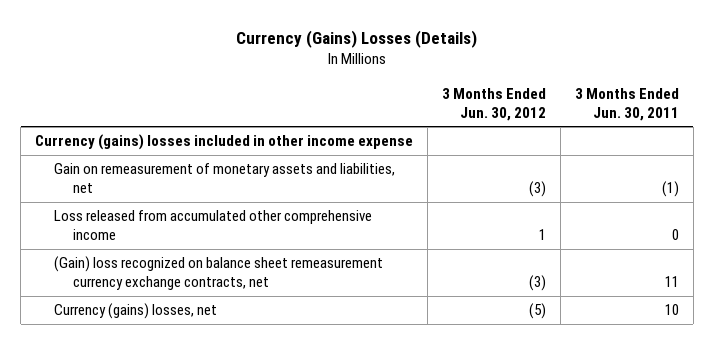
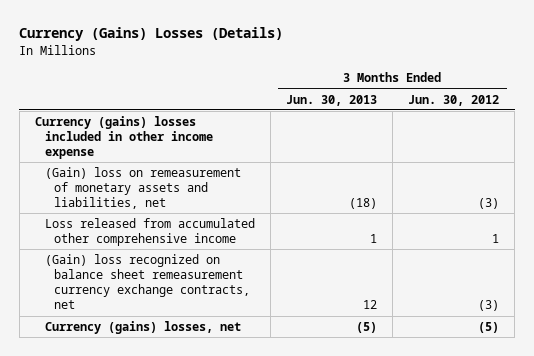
- | 3 Months Ended Jun. 30, 2012 | 3 Months Ended Jun. 30, 2011
+ | 3 Months Ended Jun. 30, 2013 | 3 Months Ended Jun. 30, 2012
- Gain on remeasurement of monetary assets and liabilities, net | (3) | (1)
+ (Gain) loss on remeasurement of monetary assets and liabilities, net | (18) | (3)

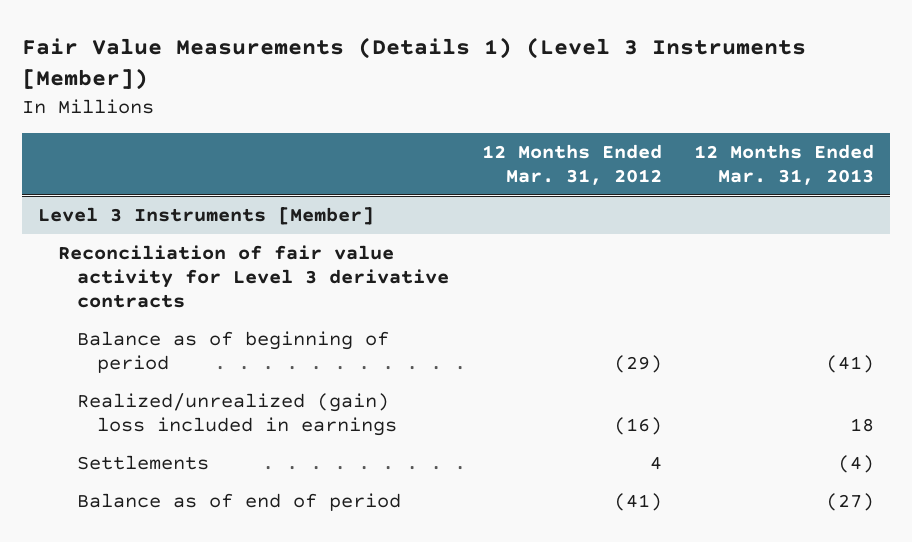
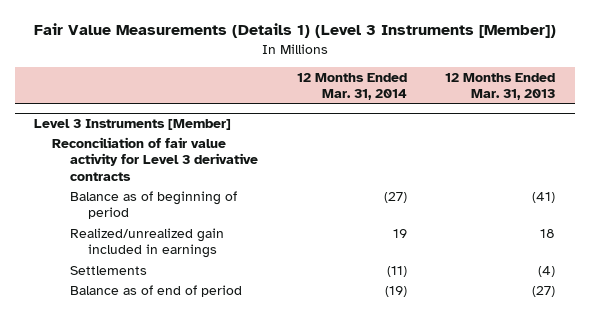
- | 12 Months Ended Mar. 31, 2012 | 12 Months Ended Mar. 31, 2013
+ | 12 Months Ended Mar. 31, 2014 | 12 Months Ended Mar. 31, 2013
@ Level 3 Instruments [Member]
- Realized/unrealized (gain) loss included in earnings | (16) | 18
+ Realized/unrealized gain included in earnings | 19 | 18

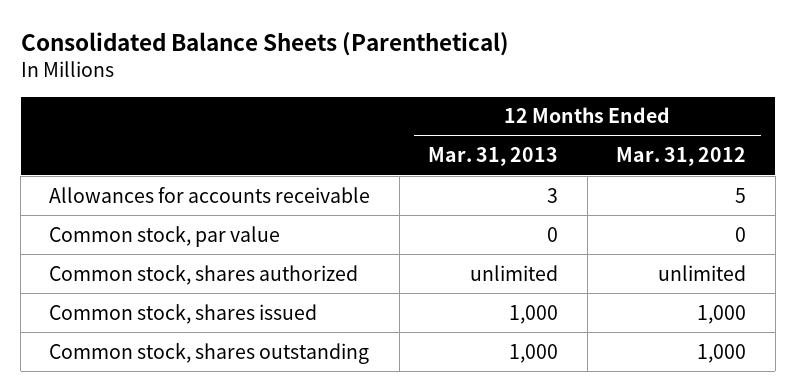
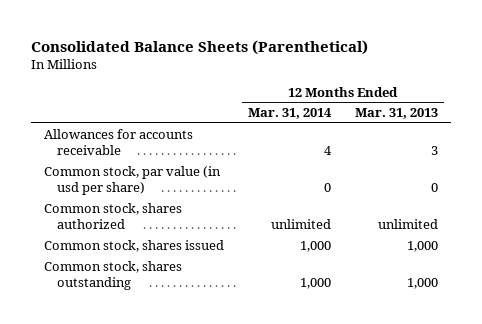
- | 12 Months Ended Mar. 31, 2013 | 12 Months Ended Mar. 31, 2012
+ | 12 Months Ended Mar. 31, 2014 | 12 Months Ended Mar. 31, 2013
- Common stock, par value | 0 | 0
+ Common stock, par value (in usd per share) | 0 | 0

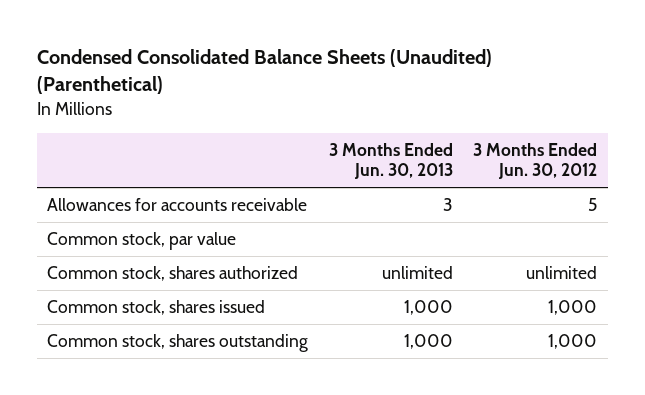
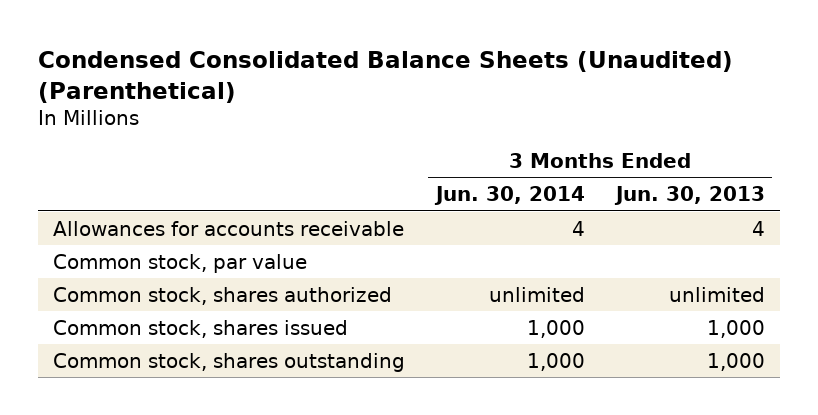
- | 3 Months Ended Jun. 30, 2013 | 3 Months Ended Jun. 30, 2012
+ | 3 Months Ended Jun. 30, 2014 | 3 Months Ended Jun. 30, 2013
- Allowances for accounts receivable | 3 | 5
+ Allowances for accounts receivable | 4 | 4

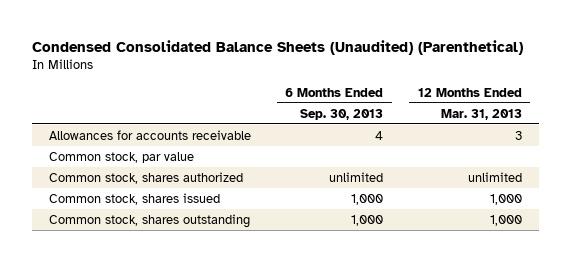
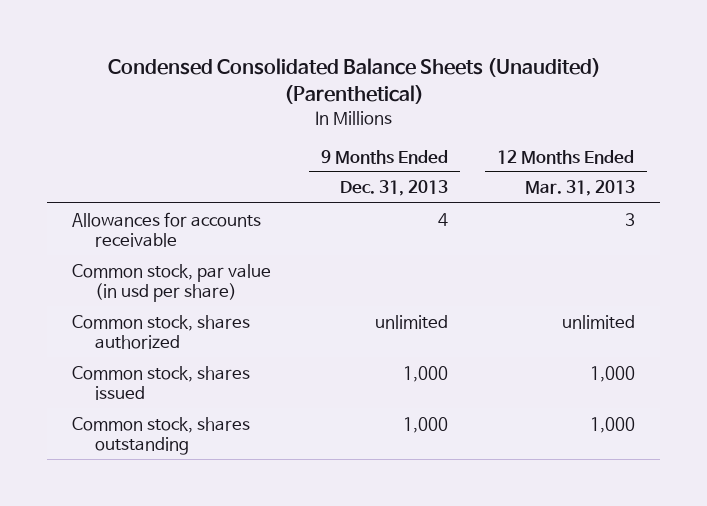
- | 6 Months Ended Sep. 30, 2013 | 12 Months Ended Mar. 31, 2013
+ | 9 Months Ended Dec. 31, 2013 | 12 Months Ended Mar. 31, 2013
- Common stock, par value
+ Common stock, par value (in usd per share)

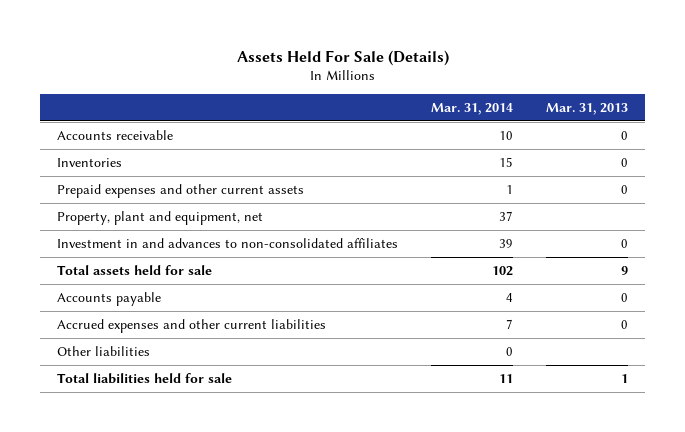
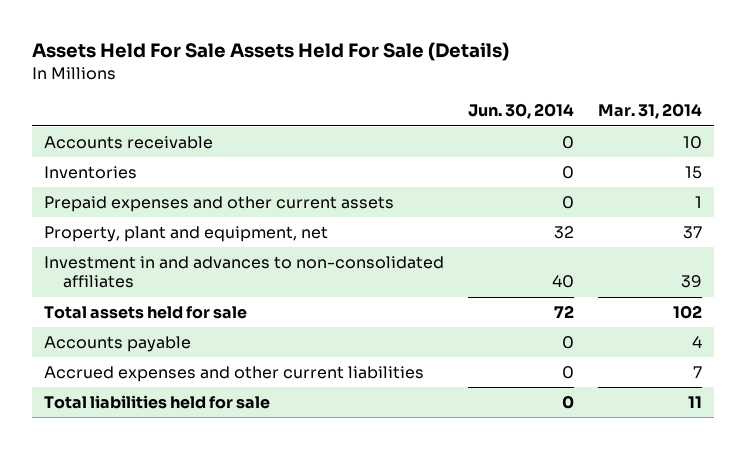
- Assets Held For Sale (Details)
+ Assets Held For Sale Assets Held For Sale (Details)
- | Mar. 31, 2014 | Mar. 31, 2013
+ | Jun. 30, 2014 | Mar. 31, 2014
- Other liabilities | 0 |

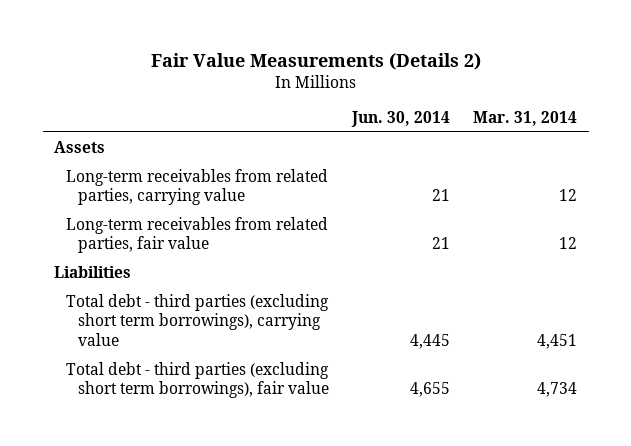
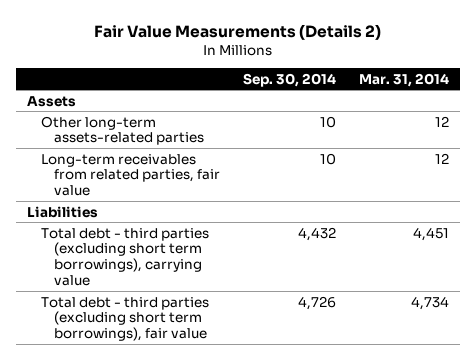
- | Jun. 30, 2014 | Mar. 31, 2014
+ | Sep. 30, 2014 | Mar. 31, 2014
- Long-term receivables from related parties, carrying value | 21 | 12
+ Other long-term assets-related parties | 10 | 12

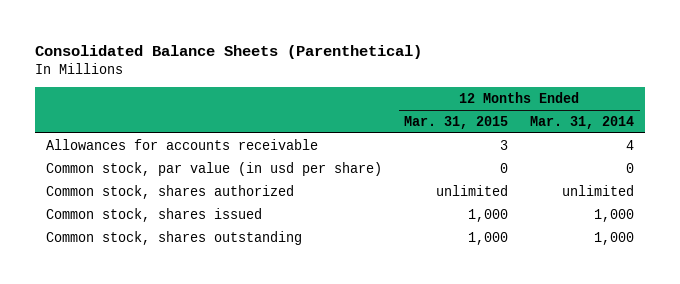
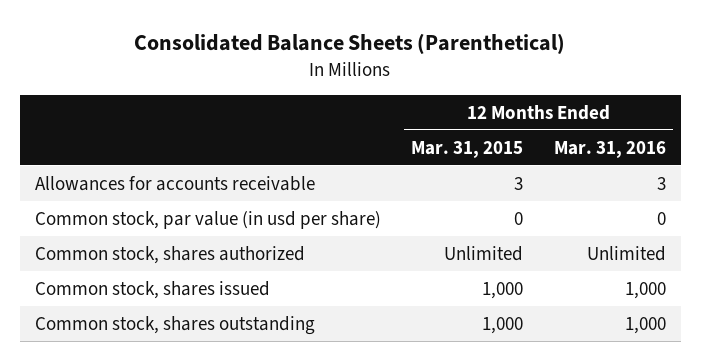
- | 12 Months Ended Mar. 31, 2015 | 12 Months Ended Mar. 31, 2014
+ | 12 Months Ended Mar. 31, 2015 | 12 Months Ended Mar. 31, 2016
- Common stock, shares authorized | unlimited | unlimited
+ Common stock, shares authorized | Unlimited | Unlimited

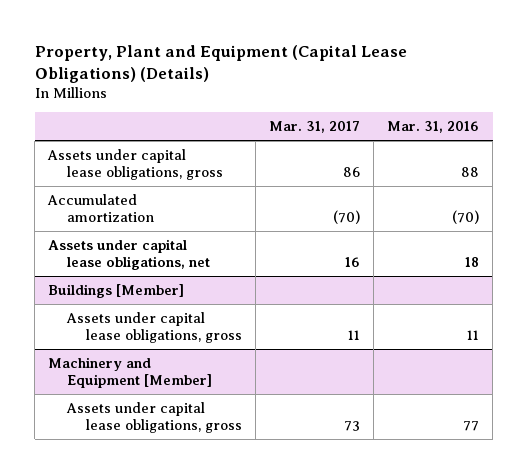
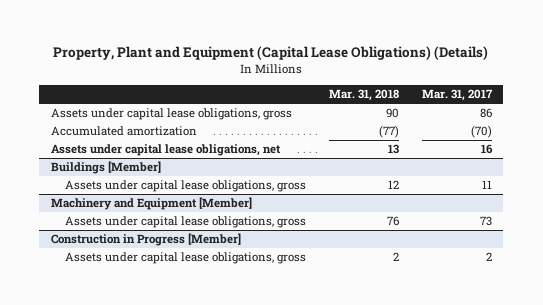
- | Mar. 31, 2017 | Mar. 31, 2016
+ | Mar. 31, 2018 | Mar. 31, 2017
+ Construction in Progress [Member]
+ Assets under capital lease obligations, gross | 2 | 2

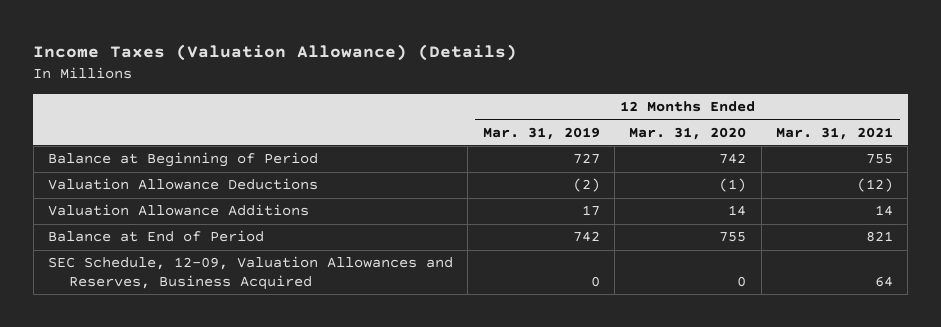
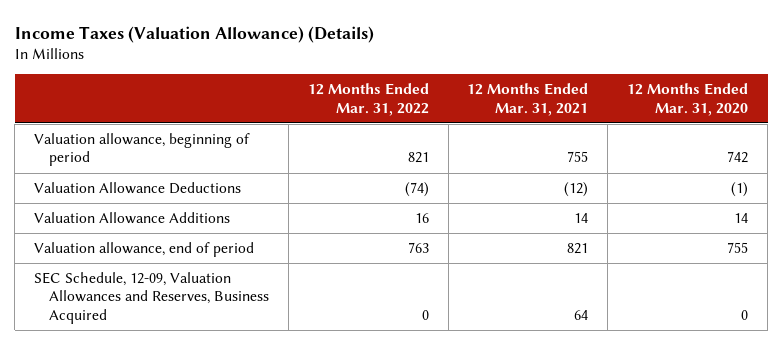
- | 12 Months Ended Mar. 31, 2019 | 12 Months Ended Mar. 31, 2020 | 12 Months Ended Mar. 31, 2021
+ | 12 Months Ended Mar. 31, 2022 | 12 Months Ended Mar. 31, 2021 | 12 Months Ended Mar. 31, 2020
- Balance at Beginning of Period | 727 | 742 | 755
+ Valuation allowance, beginning of period | 821 | 755 | 742
- Balance at End of Period | 742 | 755 | 821
+ Valuation allowance, end of period | 763 | 821 | 755

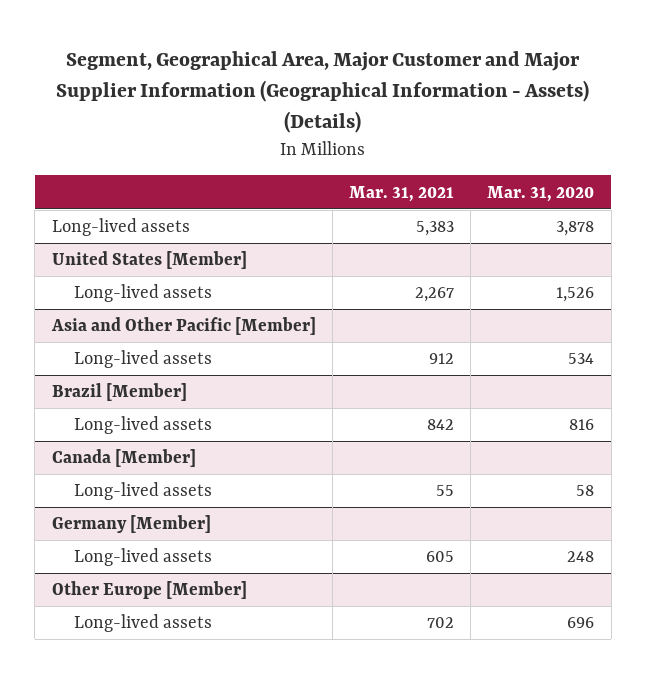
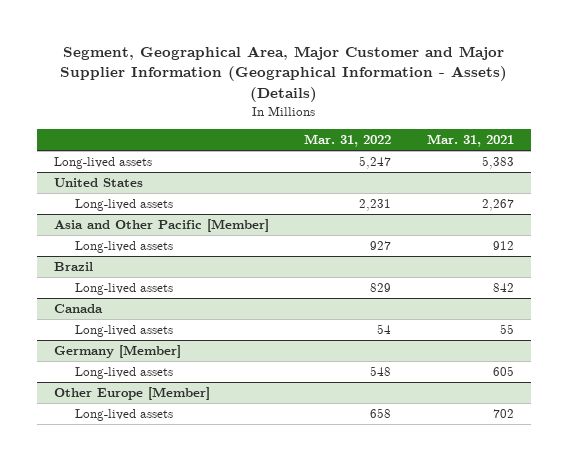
- | Mar. 31, 2021 | Mar. 31, 2020
+ | Mar. 31, 2022 | Mar. 31, 2021
- United States [Member]
+ United States
- Brazil [Member]
+ Brazil
- Canada [Member]
+ Canada

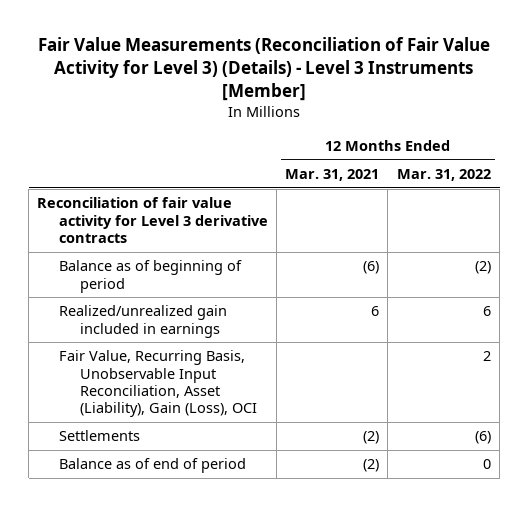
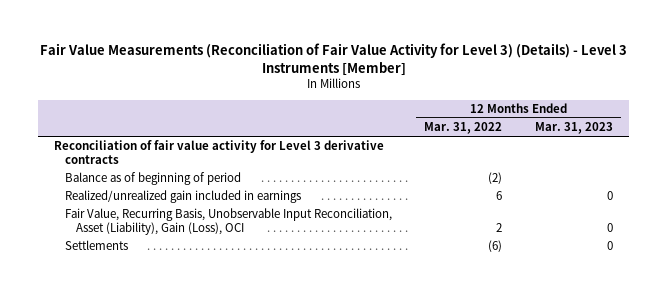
- | 12 Months Ended Mar. 31, 2021 | 12 Months Ended Mar. 31, 2022
+ | 12 Months Ended Mar. 31, 2022 | 12 Months Ended Mar. 31, 2023
- Balance as of end of period | (2) | 0

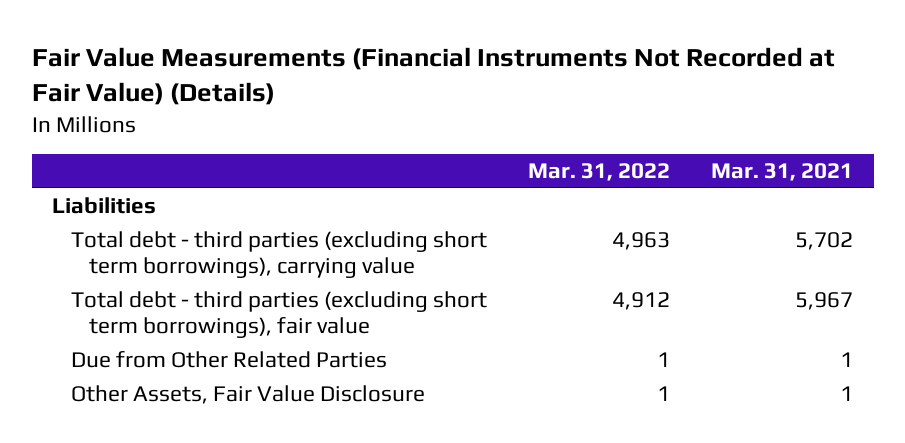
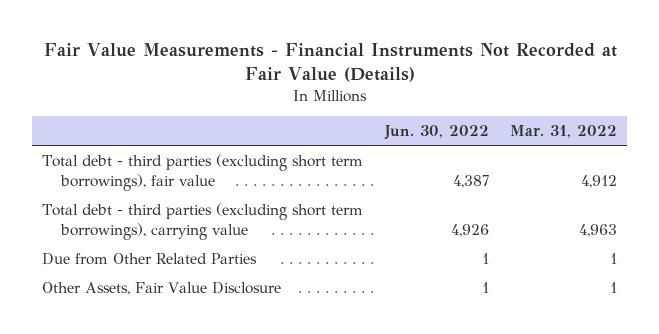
- Fair Value Measurements (Financial Instruments Not Recorded at Fair Value) (Details)
+ Fair Value Measurements - Financial Instruments Not Recorded at Fair Value (Details)
- | Mar. 31, 2022 | Mar. 31, 2021
+ | Jun. 30, 2022 | Mar. 31, 2022
- Liabilities
moved down: Total debt - third parties (excluding short term borrowings), carrying value | 4,926 | 4,963

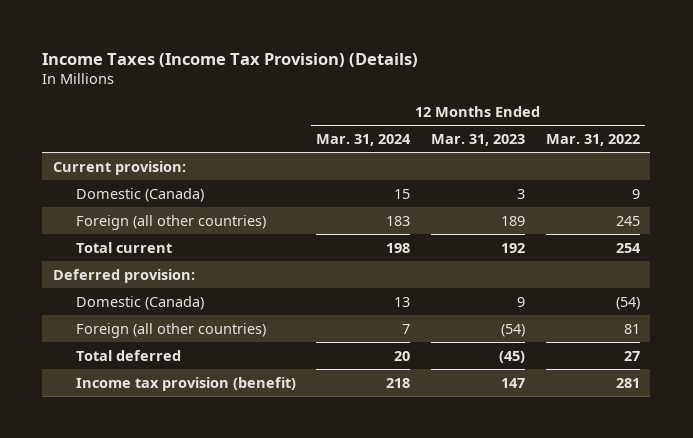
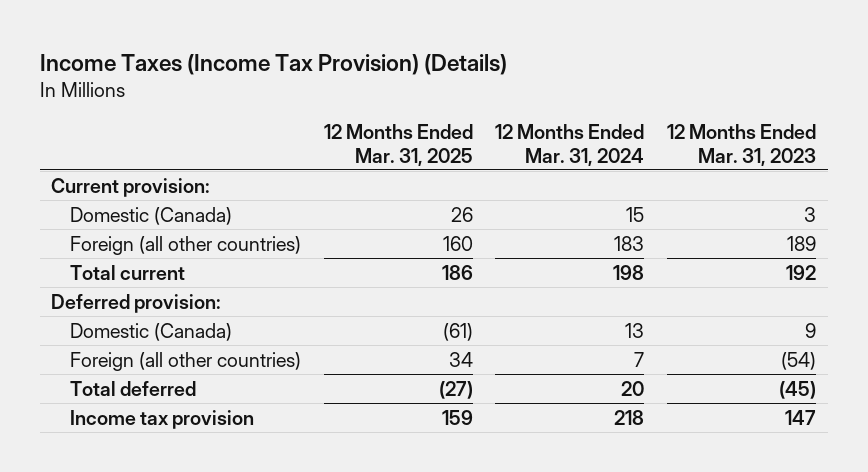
- | 12 Months Ended Mar. 31, 2024 | 12 Months Ended Mar. 31, 2023 | 12 Months Ended Mar. 31, 2022
+ | 12 Months Ended Mar. 31, 2025 | 12 Months Ended Mar. 31, 2024 | 12 Months Ended Mar. 31, 2023
- Income tax provision (benefit) | 218 | 147 | 281
+ Income tax provision | 159 | 218 | 147

